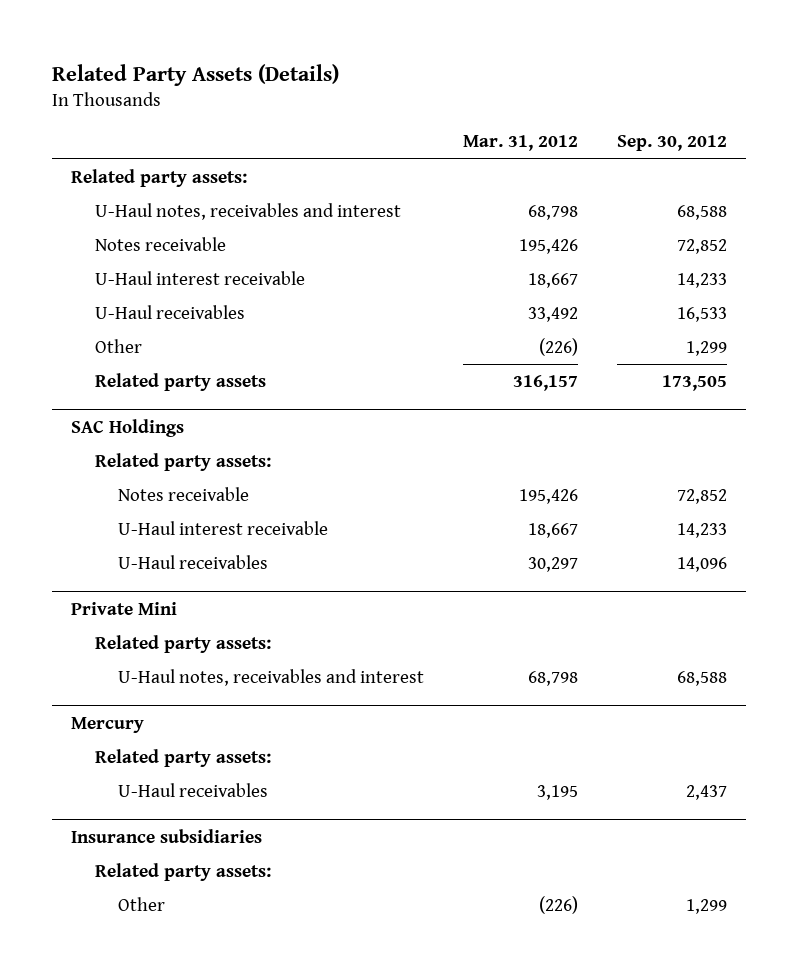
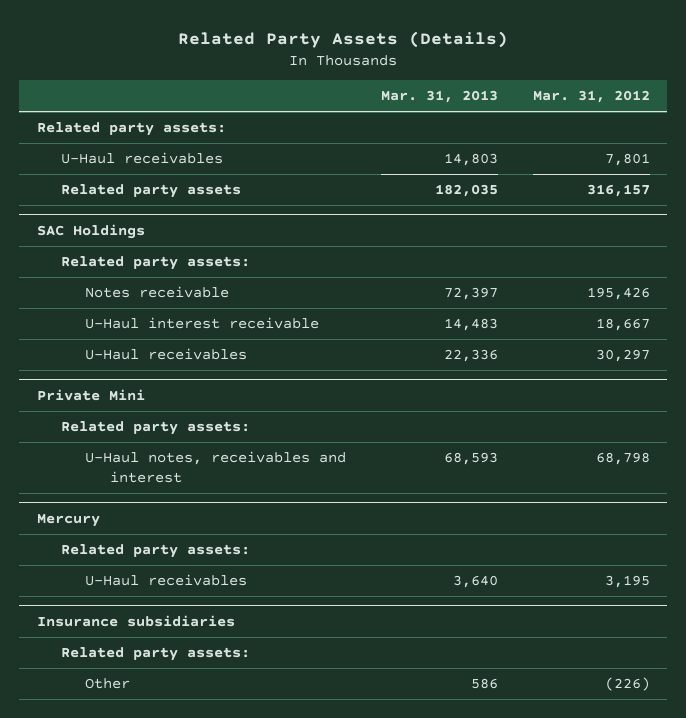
- | Mar. 31, 2012 | Sep. 30, 2012
+ | Mar. 31, 2013 | Mar. 31, 2012
- U-Haul notes, receivables and interest | 68,798 | 68,588
- Notes receivable | 195,426 | 72,852
- U-Haul interest receivable | 18,667 | 14,233
- U-Haul receivables | 33,492 | 16,533
- Other | (226) | 1,299
+ U-Haul receivables | 14,803 | 7,801

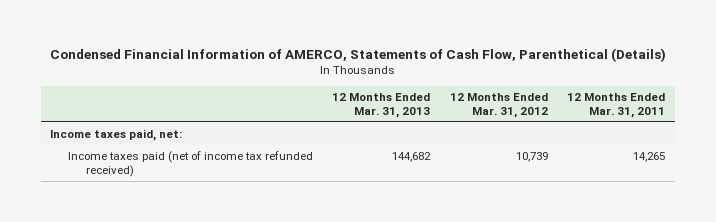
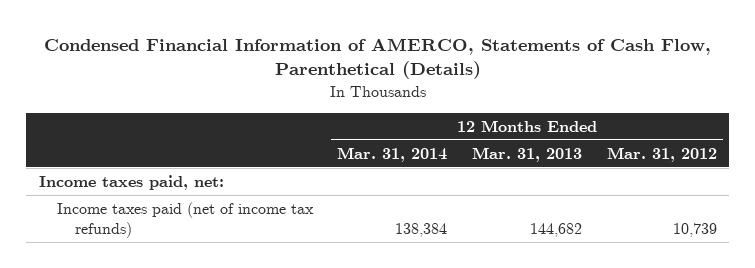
- | 12 Months Ended Mar. 31, 2013 | 12 Months Ended Mar. 31, 2012 | 12 Months Ended Mar. 31, 2011
+ | 12 Months Ended Mar. 31, 2014 | 12 Months Ended Mar. 31, 2013 | 12 Months Ended Mar. 31, 2012
- Income taxes paid (net of income tax refunded received) | 144,682 | 10,739 | 14,265
+ Income taxes paid (net of income tax refunds) | 138,384 | 144,682 | 10,739

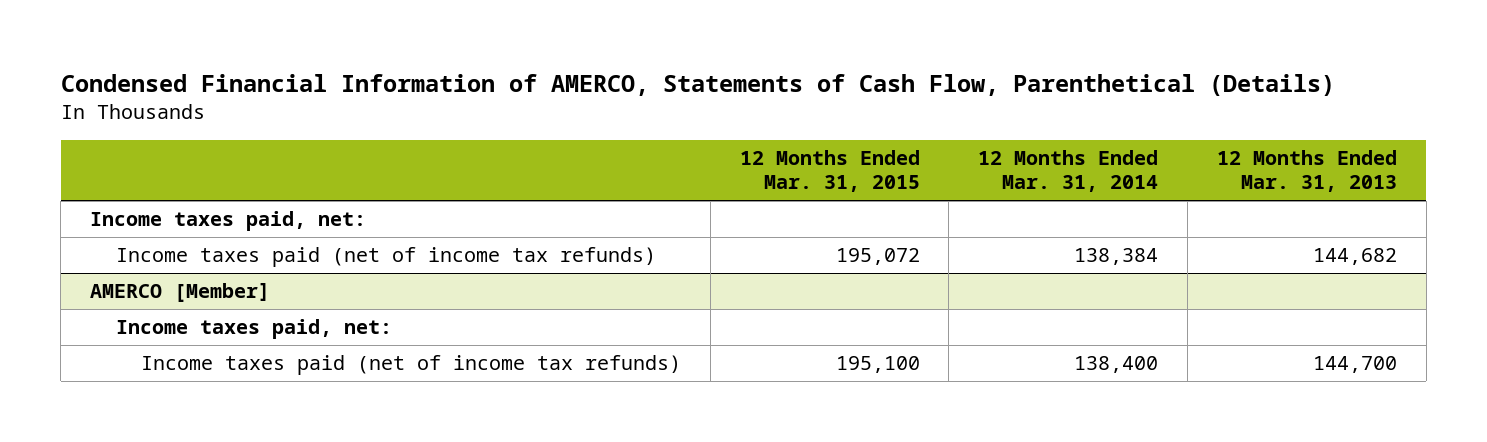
- | 12 Months Ended Mar. 31, 2014 | 12 Months Ended Mar. 31, 2013 | 12 Months Ended Mar. 31, 2012
+ | 12 Months Ended Mar. 31, 2015 | 12 Months Ended Mar. 31, 2014 | 12 Months Ended Mar. 31, 2013
+ AMERCO [Member]
+ Income taxes paid, net:
+ Income taxes paid (net of income tax refunds) | 195,100 | 138,400 | 144,700

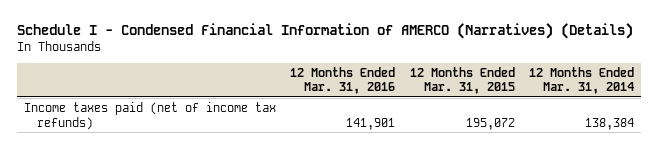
- Condensed Financial Information of AMERCO, Statements of Cash Flow, Parenthetical (Details)
+ Schedule I - Condensed Financial Information of AMERCO (Narratives) (Details)
- | 12 Months Ended Mar. 31, 2015 | 12 Months Ended Mar. 31, 2014 | 12 Months Ended Mar. 31, 2013
+ | 12 Months Ended Mar. 31, 2016 | 12 Months Ended Mar. 31, 2015 | 12 Months Ended Mar. 31, 2014
- Income taxes paid, net:
- AMERCO [Member]
- Income taxes paid, net:
- Income taxes paid (net of income tax refunds) | 195,100 | 138,400 | 144,700

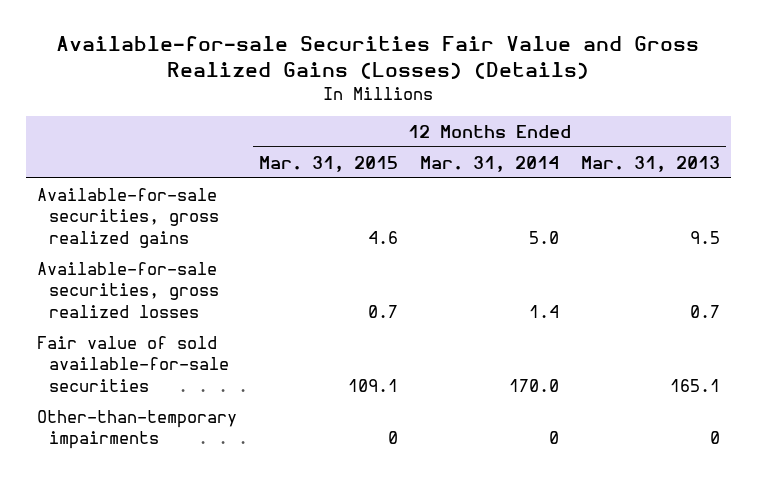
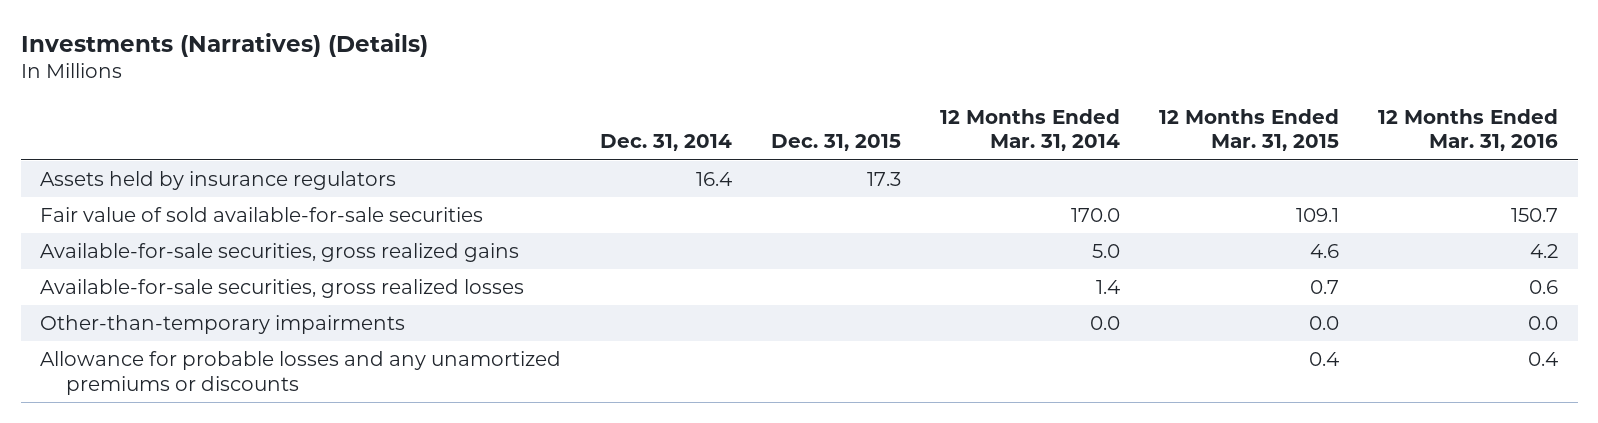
- Available-for-sale Securities Fair Value and Gross Realized Gains (Losses) (Details)
+ Investments (Narratives) (Details)
- | 12 Months Ended Mar. 31, 2015 | 12 Months Ended Mar. 31, 2014 | 12 Months Ended Mar. 31, 2013
+ | Dec. 31, 2014 | Dec. 31, 2015 | 12 Months Ended Mar. 31, 2014 | 12 Months Ended Mar. 31, 2015 | 12 Months Ended Mar. 31, 2016
+ Assets held by insurance regulators | 16.4 | 17.3 | | |
moved up: Fair value of sold available-for-sale securities | | | 170.0 | 109.1 | 150.7
- Other-than-temporary impairments | 0 | 0 | 0
+ Other-than-temporary impairments | | | 0.0 | 0.0 | 0.0
+ Allowance for probable losses and any unamortized premiums or discounts | | | | 0.4 | 0.4

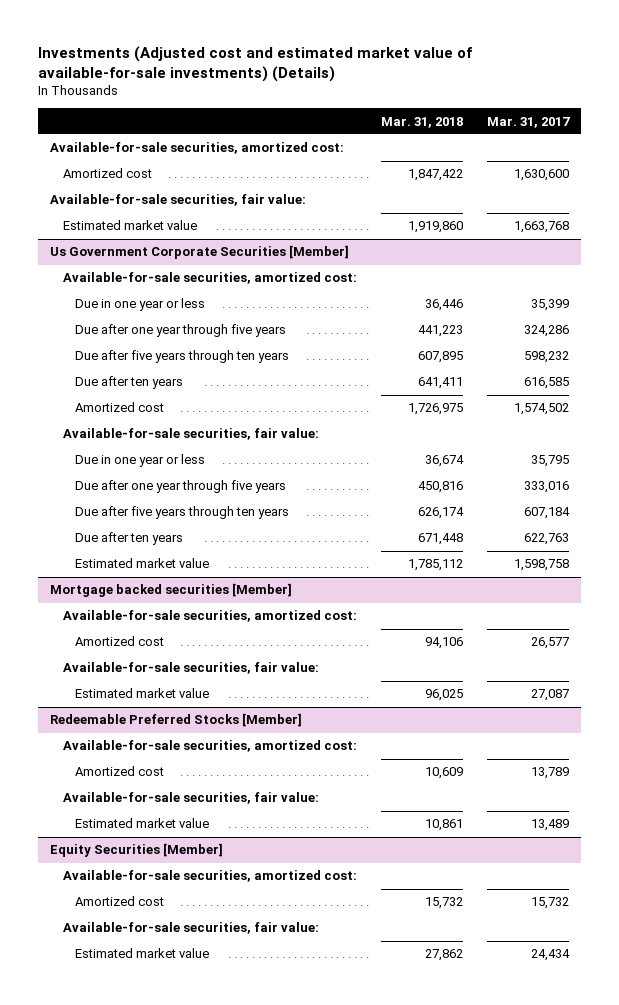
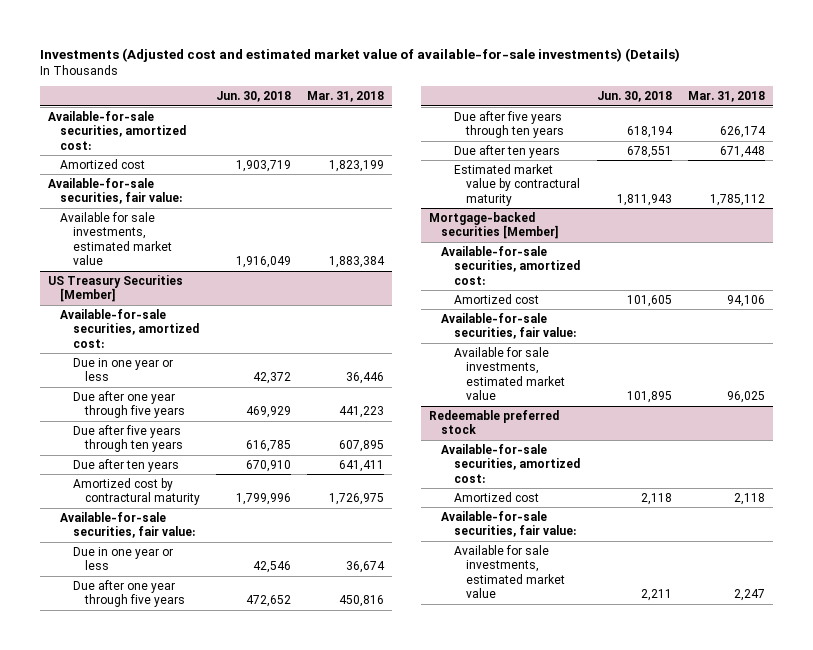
- | Mar. 31, 2018 | Mar. 31, 2017
+ | Jun. 30, 2018 | Mar. 31, 2018
- Amortized cost | 1,847,422 | 1,630,600
+ Amortized cost | 1,903,719 | 1,823,199
- Estimated market value | 1,919,860 | 1,663,768
- Us Government Corporate Securities [Member]
+ Available for sale investments, estimated market value | 1,916,049 | 1,883,384
+ US Treasury Securities [Member]
- Amortized cost | 1,726,975 | 1,574,502
+ Amortized cost by contractural maturity | 1,799,996 | 1,726,975
- Estimated market value | 1,785,112 | 1,598,758
- Mortgage backed securities [Member]
+ Estimated market value by contractural maturity | 1,811,943 | 1,785,112
+ Mortgage-backed securities [Member]
- Estimated market value | 96,025 | 27,087
- Redeemable Preferred Stocks [Member]
- Available-for-sale securities, amortized cost:
- Amortized cost | 10,609 | 13,789
- Available-for-sale securities, fair value:
- Estimated market value | 10,861 | 13,489
- Equity Securities [Member]
+ Available for sale investments, estimated market value | 101,895 | 96,025
+ Redeemable preferred stock
- Amortized cost | 15,732 | 15,732
+ Amortized cost | 2,118 | 2,118
- Estimated market value | 27,862 | 24,434
+ Available for sale investments, estimated market value | 2,211 | 2,247

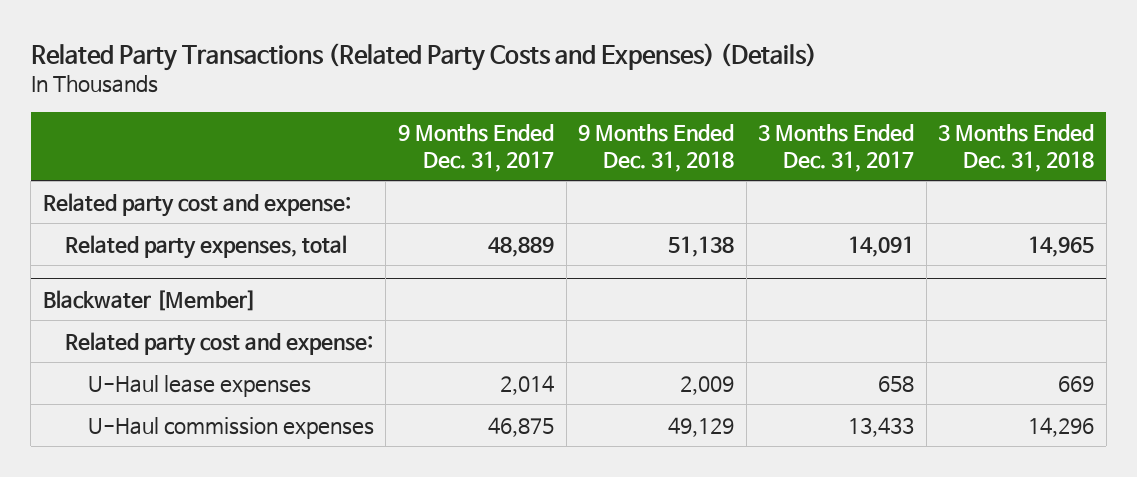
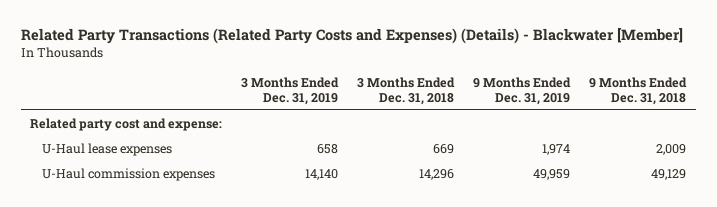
- Related Party Transactions (Related Party Costs and Expenses) (Details)
+ Related Party Transactions (Related Party Costs and Expenses) (Details) - Blackwater [Member]
- | 9 Months Ended Dec. 31, 2017 | 9 Months Ended Dec. 31, 2018 | 3 Months Ended Dec. 31, 2017 | 3 Months Ended Dec. 31, 2018
+ | 3 Months Ended Dec. 31, 2019 | 3 Months Ended Dec. 31, 2018 | 9 Months Ended Dec. 31, 2019 | 9 Months Ended Dec. 31, 2018
- Related party expenses, total | 48,889 | 51,138 | 14,091 | 14,965
- Blackwater [Member]
- Related party cost and expense:

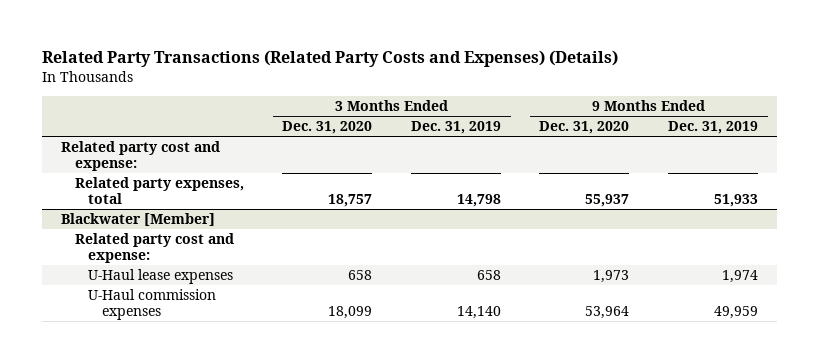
- Related Party Transactions (Related Party Costs and Expenses) (Details) - Blackwater [Member]
+ Related Party Transactions (Related Party Costs and Expenses) (Details)
- | 3 Months Ended Dec. 31, 2019 | 3 Months Ended Dec. 31, 2018 | 9 Months Ended Dec. 31, 2019 | 9 Months Ended Dec. 31, 2018
+ | 3 Months Ended Dec. 31, 2020 | 3 Months Ended Dec. 31, 2019 | 9 Months Ended Dec. 31, 2020 | 9 Months Ended Dec. 31, 2019
+ Related party expenses, total | 18,757 | 14,798 | 55,937 | 51,933
+ Blackwater [Member]
+ Related party cost and expense:

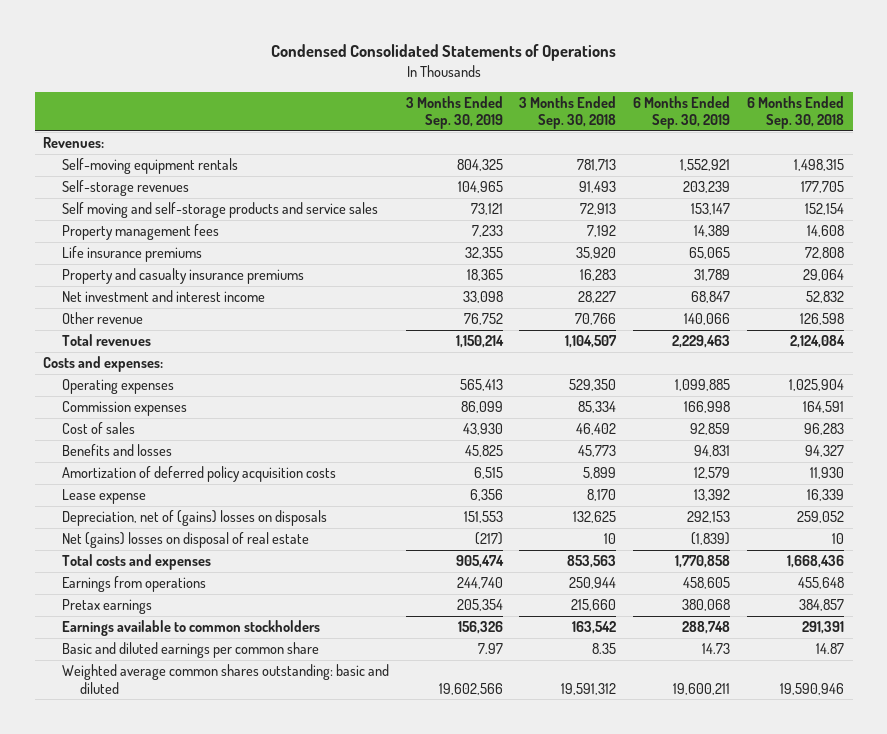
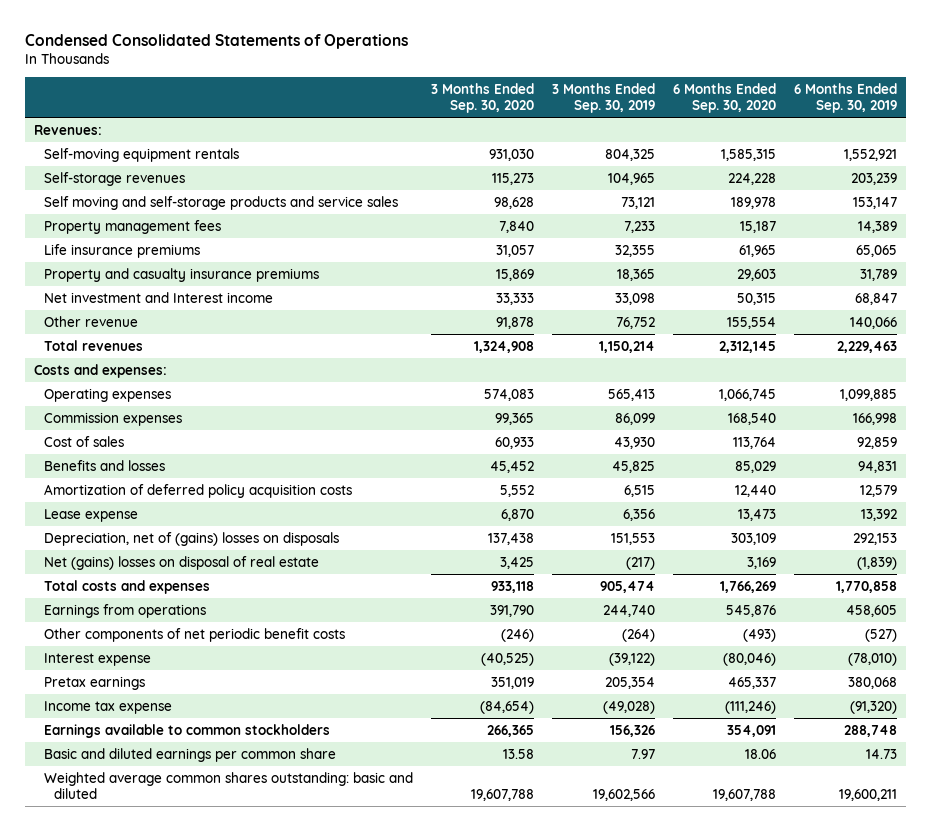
- | 3 Months Ended Sep. 30, 2019 | 3 Months Ended Sep. 30, 2018 | 6 Months Ended Sep. 30, 2019 | 6 Months Ended Sep. 30, 2018
+ | 3 Months Ended Sep. 30, 2020 | 3 Months Ended Sep. 30, 2019 | 6 Months Ended Sep. 30, 2020 | 6 Months Ended Sep. 30, 2019
- Net investment and interest income | 33,098 | 28,227 | 68,847 | 52,832
+ Net investment and Interest income | 33,333 | 33,098 | 50,315 | 68,847
+ Other components of net periodic benefit costs | (246) | (264) | (493) | (527)
+ Interest expense | (40,525) | (39,122) | (80,046) | (78,010)
+ Income tax expense | (84,654) | (49,028) | (111,246) | (91,320)

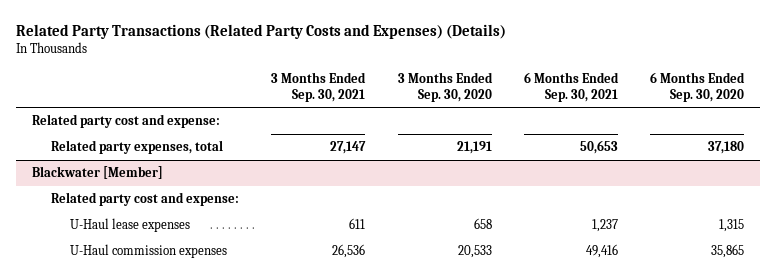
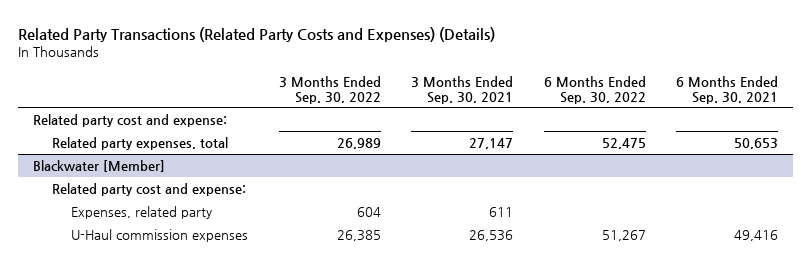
- | 3 Months Ended Sep. 30, 2021 | 3 Months Ended Sep. 30, 2020 | 6 Months Ended Sep. 30, 2021 | 6 Months Ended Sep. 30, 2020
+ | 3 Months Ended Sep. 30, 2022 | 3 Months Ended Sep. 30, 2021 | 6 Months Ended Sep. 30, 2022 | 6 Months Ended Sep. 30, 2021
@ Blackwater [Member]
- U-Haul lease expenses | 611 | 658 | 1,237 | 1,315
+ Expenses, related party | 604 | 611 | |

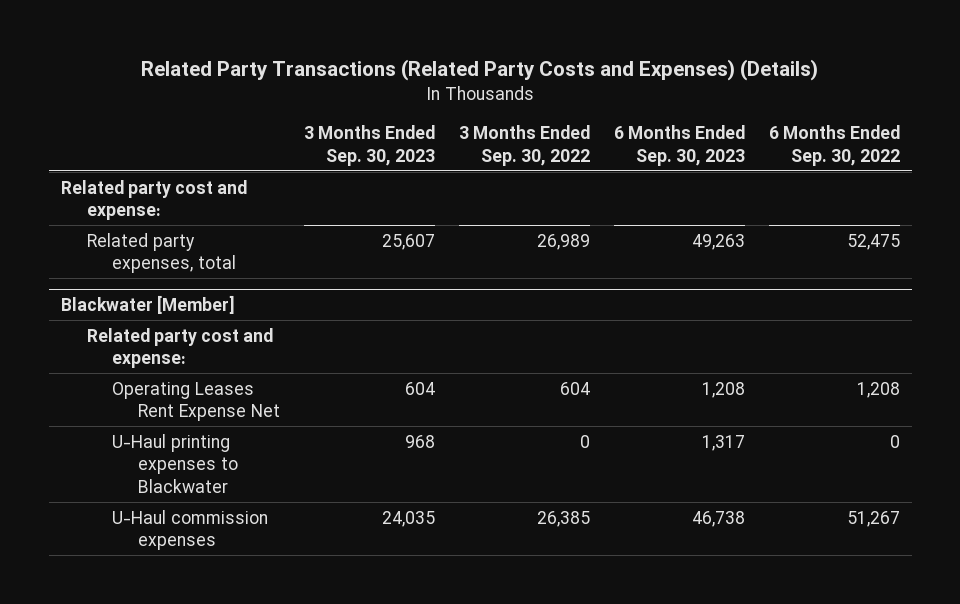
- | 3 Months Ended Sep. 30, 2022 | 3 Months Ended Sep. 30, 2021 | 6 Months Ended Sep. 30, 2022 | 6 Months Ended Sep. 30, 2021
+ | 3 Months Ended Sep. 30, 2023 | 3 Months Ended Sep. 30, 2022 | 6 Months Ended Sep. 30, 2023 | 6 Months Ended Sep. 30, 2022
@ Blackwater [Member]
- Expenses, related party | 604 | 611 | |
+ Operating Leases Rent Expense Net | 604 | 604 | 1,208 | 1,208
+ U-Haul printing expenses to Blackwater | 968 | 0 | 1,317 | 0

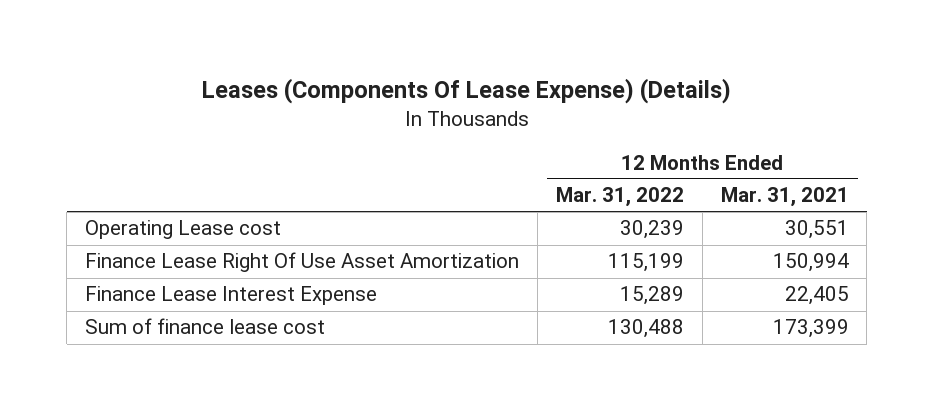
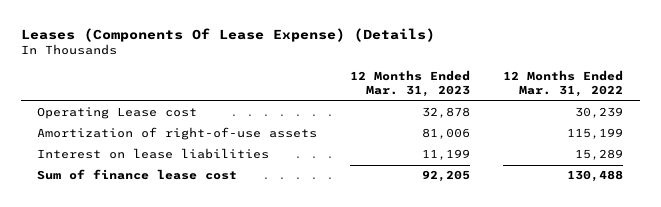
- | 12 Months Ended Mar. 31, 2022 | 12 Months Ended Mar. 31, 2021
+ | 12 Months Ended Mar. 31, 2023 | 12 Months Ended Mar. 31, 2022
- Finance Lease Right Of Use Asset Amortization | 115,199 | 150,994
- Finance Lease Interest Expense | 15,289 | 22,405
+ Amortization of right-of-use assets | 81,006 | 115,199
+ Interest on lease liabilities | 11,199 | 15,289

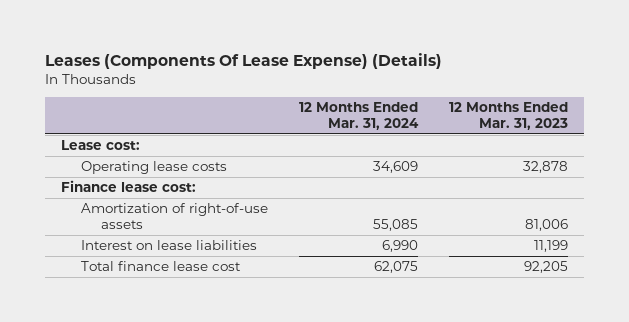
- | 12 Months Ended Mar. 31, 2023 | 12 Months Ended Mar. 31, 2022
+ | 12 Months Ended Mar. 31, 2024 | 12 Months Ended Mar. 31, 2023
- Operating Lease cost | 32,878 | 30,239
+ Lease cost:
+ Operating lease costs | 34,609 | 32,878
+ Finance lease cost:
- Sum of finance lease cost | 92,205 | 130,488
+ Total finance lease cost | 62,075 | 92,205

